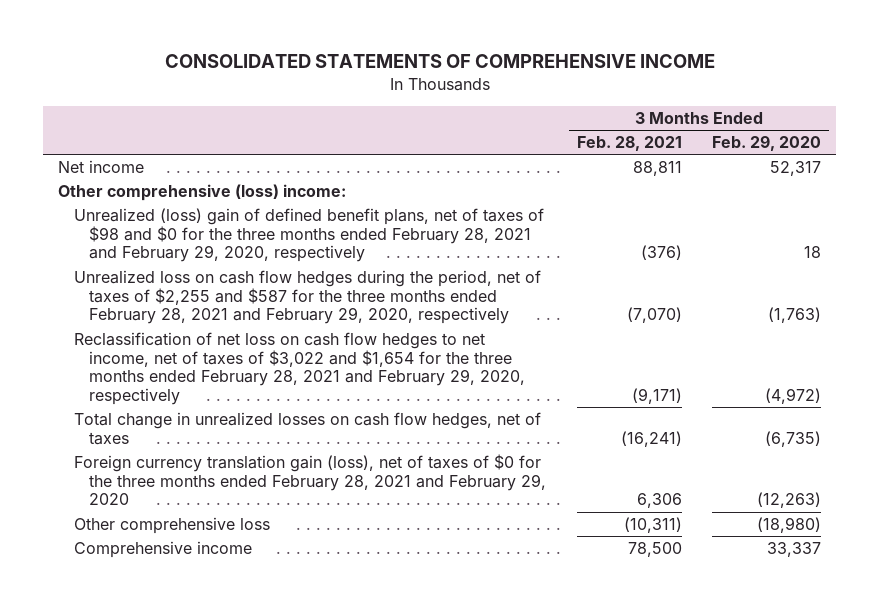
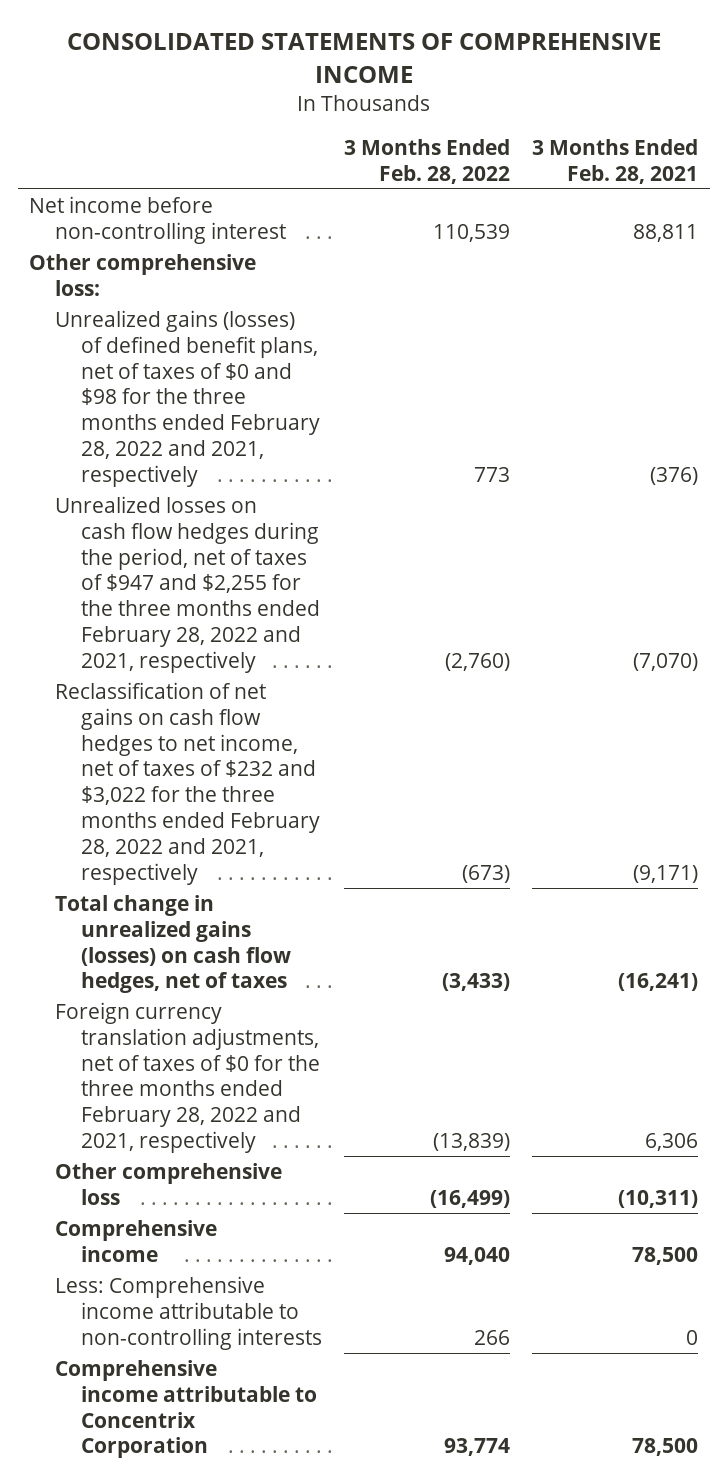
- | 3 Months Ended Feb. 28, 2021 | 3 Months Ended Feb. 29, 2020
+ | 3 Months Ended Feb. 28, 2022 | 3 Months Ended Feb. 28, 2021
- Net income | 88,811 | 52,317
- Other comprehensive (loss) income:
- Unrealized (loss) gain of defined benefit plans, net of taxes of $98 and $0 for the three months ended February 28, 2021 and February 29, 2020, respectively | (376) | 18
- Unrealized loss on cash flow hedges during the period, net of taxes of $2,255 and $587 for the three months ended February 28, 2021 and February 29, 2020, respectively | (7,070) | (1,763)
- Reclassification of net loss on cash flow hedges to net income, net of taxes of $3,022 and $1,654 for the three months ended February 28, 2021 and February 29, 2020, respectively | (9,171) | (4,972)
- Total change in unrealized losses on cash flow hedges, net of taxes | (16,241) | (6,735)
- Foreign currency translation gain (loss), net of taxes of $0 for the three months ended February 28, 2021 and February 29, 2020 | 6,306 | (12,263)
+ Net income before non-controlling interest | 110,539 | 88,811
+ Other comprehensive loss:
+ Unrealized gains (losses) of defined benefit plans, net of taxes of $0 and $98 for the three months ended February 28, 2022 and 2021, respectively | 773 | (376)
+ Unrealized losses on cash flow hedges during the period, net of taxes of $947 and $2,255 for the three months ended February 28, 2022 and 2021, respectively | (2,760) | (7,070)
+ Reclassification of net gains on cash flow hedges to net income, net of taxes of $232 and $3,022 for the three months ended February 28, 2022 and 2021, respectively | (673) | (9,171)
+ Total change in unrealized gains (losses) on cash flow hedges, net of taxes | (3,433) | (16,241)
+ Foreign currency translation adjustments, net of taxes of $0 for the three months ended February 28, 2022 and 2021, respectively | (13,839) | 6,306
+ Less: Comprehensive income attributable to non-controlling interests | 266 | 0
+ Comprehensive income attributable to Concentrix Corporation | 93,774 | 78,500

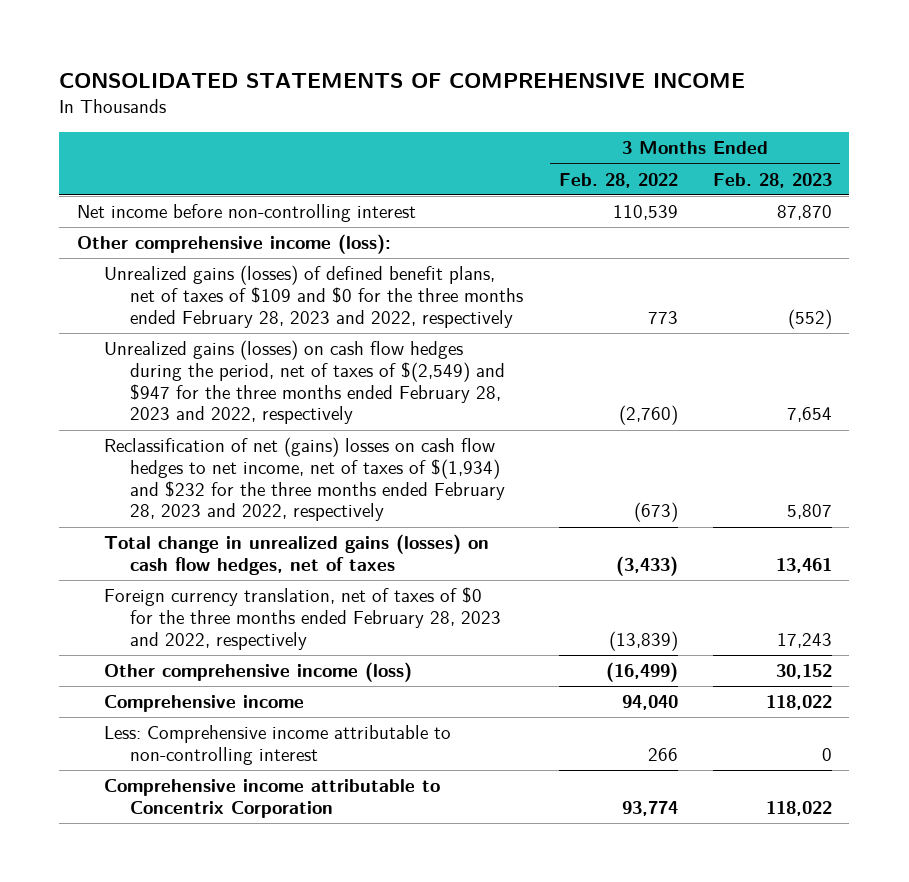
- | 3 Months Ended Feb. 28, 2022 | 3 Months Ended Feb. 28, 2021
+ | 3 Months Ended Feb. 28, 2022 | 3 Months Ended Feb. 28, 2023
- Other comprehensive loss:
- Unrealized gains (losses) of defined benefit plans, net of taxes of $0 and $98 for the three months ended February 28, 2022 and 2021, respectively | 773 | (376)
- Unrealized losses on cash flow hedges during the period, net of taxes of $947 and $2,255 for the three months ended February 28, 2022 and 2021, respectively | (2,760) | (7,070)
- Reclassification of net gains on cash flow hedges to net income, net of taxes of $232 and $3,022 for the three months ended February 28, 2022 and 2021, respectively | (673) | (9,171)
+ Other comprehensive income (loss):
+ Unrealized gains (losses) of defined benefit plans, net of taxes of $109 and $0 for the three months ended February 28, 2023 and 2022, respectively | 773 | (552)
+ Unrealized gains (losses) on cash flow hedges during the period, net of taxes of $(2,549) and $947 for the three months ended February 28, 2023 and 2022, respectively | (2,760) | 7,654
+ Reclassification of net (gains) losses on cash flow hedges to net income, net of taxes of $(1,934) and $232 for the three months ended February 28, 2023 and 2022, respectively | (673) | 5,807
- Foreign currency translation adjustments, net of taxes of $0 for the three months ended February 28, 2022 and 2021, respectively | (13,839) | 6,306
- Other comprehensive loss | (16,499) | (10,311)
+ Foreign currency translation, net of taxes of $0 for the three months ended February 28, 2023 and 2022, respectively | (13,839) | 17,243
+ Other comprehensive income (loss) | (16,499) | 30,152
- Less: Comprehensive income attributable to non-controlling interests | 266 | 0
+ Less: Comprehensive income attributable to non-controlling interest | 266 | 0

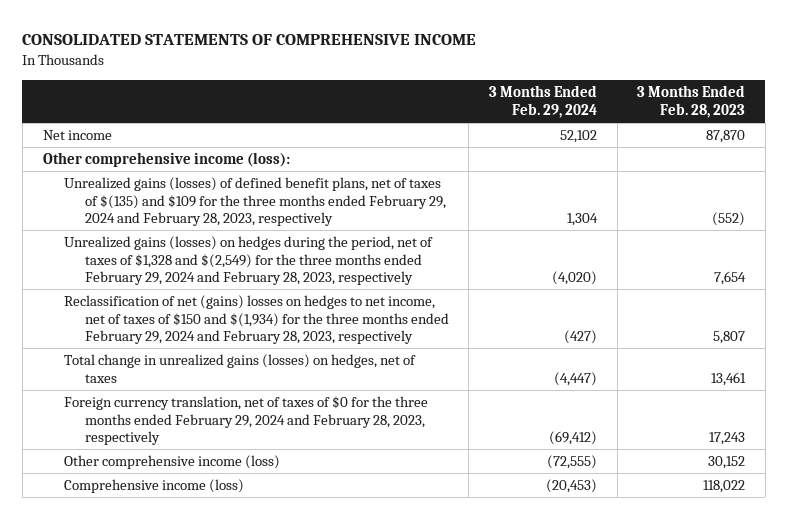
- | 3 Months Ended Feb. 28, 2022 | 3 Months Ended Feb. 28, 2023
+ | 3 Months Ended Feb. 29, 2024 | 3 Months Ended Feb. 28, 2023
- Net income before non-controlling interest | 110,539 | 87,870
+ Net income | 52,102 | 87,870
- Unrealized gains (losses) of defined benefit plans, net of taxes of $109 and $0 for the three months ended February 28, 2023 and 2022, respectively | 773 | (552)
- Unrealized gains (losses) on cash flow hedges during the period, net of taxes of $(2,549) and $947 for the three months ended February 28, 2023 and 2022, respectively | (2,760) | 7,654
- Reclassification of net (gains) losses on cash flow hedges to net income, net of taxes of $(1,934) and $232 for the three months ended February 28, 2023 and 2022, respectively | (673) | 5,807
- Total change in unrealized gains (losses) on cash flow hedges, net of taxes | (3,433) | 13,461
- Foreign currency translation, net of taxes of $0 for the three months ended February 28, 2023 and 2022, respectively | (13,839) | 17,243
+ Unrealized gains (losses) of defined benefit plans, net of taxes of $(135) and $109 for the three months ended February 29, 2024 and February 28, 2023, respectively | 1,304 | (552)
+ Unrealized gains (losses) on hedges during the period, net of taxes of $1,328 and $(2,549) for the three months ended February 29, 2024 and February 28, 2023, respectively | (4,020) | 7,654
+ Reclassification of net (gains) losses on hedges to net income, net of taxes of $150 and $(1,934) for the three months ended February 29, 2024 and February 28, 2023, respectively | (427) | 5,807
+ Total change in unrealized gains (losses) on hedges, net of taxes | (4,447) | 13,461
+ Foreign currency translation, net of taxes of $0 for the three months ended February 29, 2024 and February 28, 2023, respectively | (69,412) | 17,243
- Comprehensive income | 94,040 | 118,022
- Less: Comprehensive income attributable to non-controlling interest | 266 | 0
- Comprehensive income attributable to Concentrix Corporation | 93,774 | 118,022
+ Comprehensive income (loss) | (20,453) | 118,022

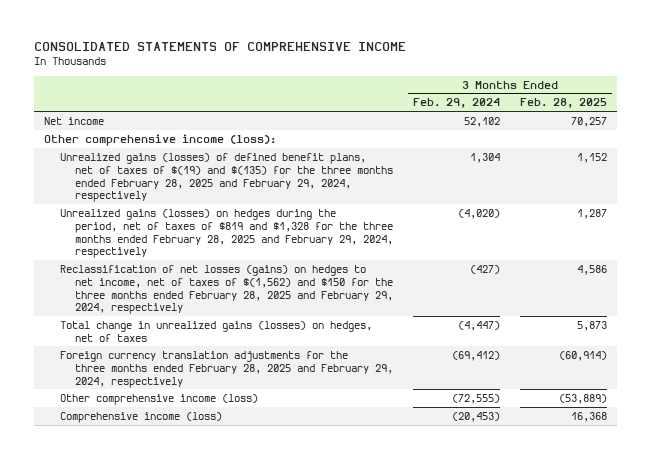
- | 3 Months Ended Feb. 29, 2024 | 3 Months Ended Feb. 28, 2023
+ | 3 Months Ended Feb. 29, 2024 | 3 Months Ended Feb. 28, 2025
- Unrealized gains (losses) of defined benefit plans, net of taxes of $(135) and $109 for the three months ended February 29, 2024 and February 28, 2023, respectively | 1,304 | (552)
- Unrealized gains (losses) on hedges during the period, net of taxes of $1,328 and $(2,549) for the three months ended February 29, 2024 and February 28, 2023, respectively | (4,020) | 7,654
- Reclassification of net (gains) losses on hedges to net income, net of taxes of $150 and $(1,934) for the three months ended February 29, 2024 and February 28, 2023, respectively | (427) | 5,807
+ Unrealized gains (losses) of defined benefit plans, net of taxes of $(19) and $(135) for the three months ended February 28, 2025 and February 29, 2024, respectively | 1,304 | 1,152
+ Unrealized gains (losses) on hedges during the period, net of taxes of $819 and $1,328 for the three months ended February 28, 2025 and February 29, 2024, respectively | (4,020) | 1,287
+ Reclassification of net losses (gains) on hedges to net income, net of taxes of $(1,562) and $150 for the three months ended February 28, 2025 and February 29, 2024, respectively | (427) | 4,586
- Foreign currency translation, net of taxes of $0 for the three months ended February 29, 2024 and February 28, 2023, respectively | (69,412) | 17,243
+ Foreign currency translation adjustments for the three months ended February 28, 2025 and February 29, 2024, respectively | (69,412) | (60,914)

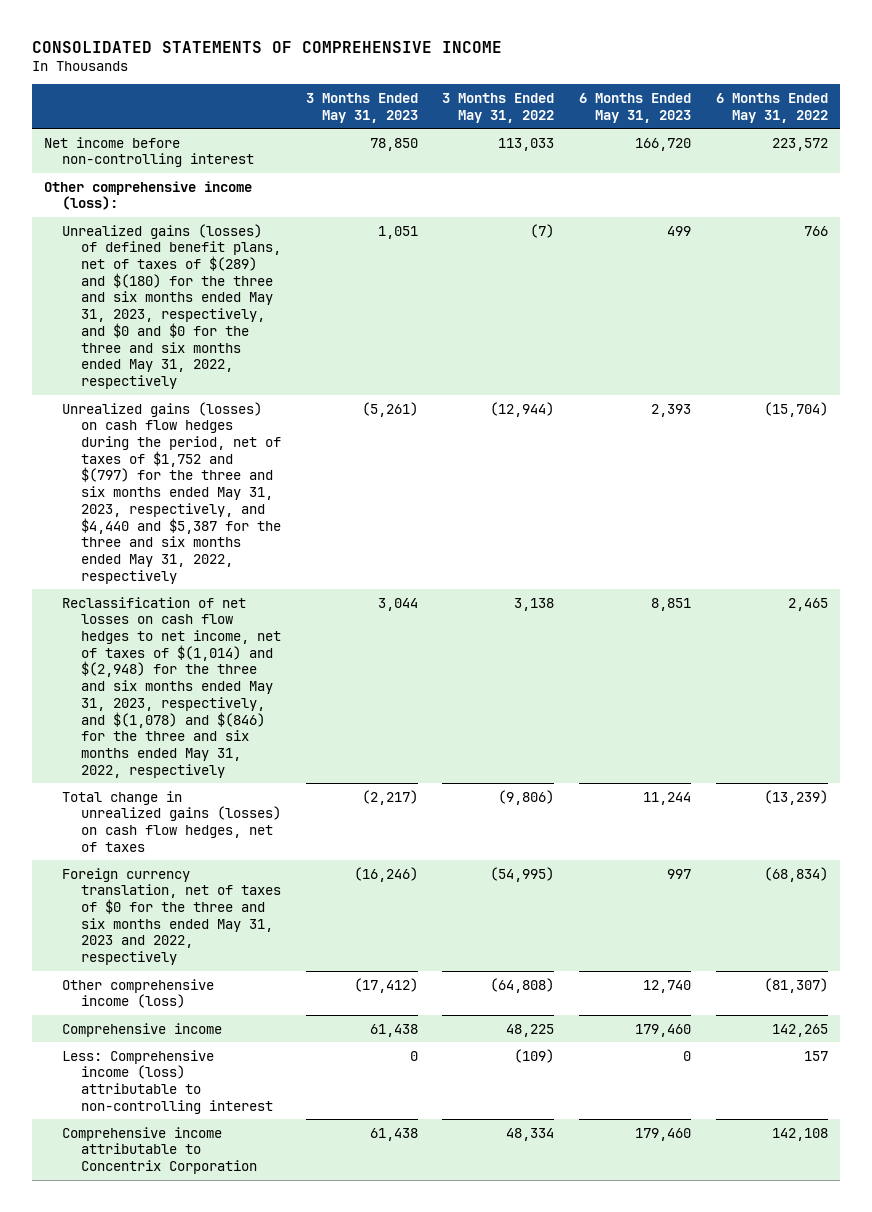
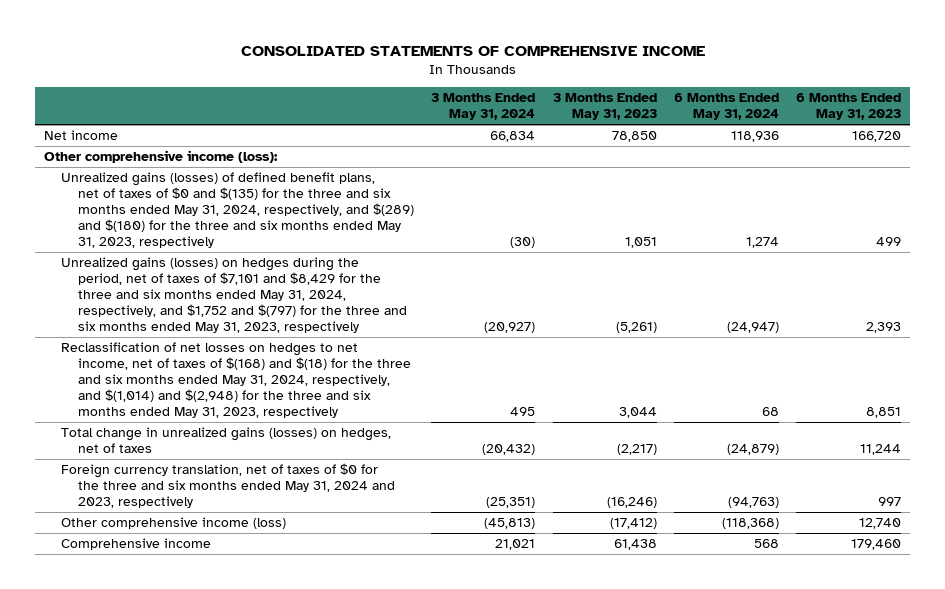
- | 3 Months Ended May 31, 2023 | 3 Months Ended May 31, 2022 | 6 Months Ended May 31, 2023 | 6 Months Ended May 31, 2022
+ | 3 Months Ended May 31, 2024 | 3 Months Ended May 31, 2023 | 6 Months Ended May 31, 2024 | 6 Months Ended May 31, 2023
- Net income before non-controlling interest | 78,850 | 113,033 | 166,720 | 223,572
+ Net income | 66,834 | 78,850 | 118,936 | 166,720
- Unrealized gains (losses) of defined benefit plans, net of taxes of $(289) and $(180) for the three and six months ended May 31, 2023, respectively, and $0 and $0 for the three and six months ended May 31, 2022, respectively | 1,051 | (7) | 499 | 766
- Unrealized gains (losses) on cash flow hedges during the period, net of taxes of $1,752 and $(797) for the three and six months ended May 31, 2023, respectively, and $4,440 and $5,387 for the three and six months ended May 31, 2022, respectively | (5,261) | (12,944) | 2,393 | (15,704)
- Reclassification of net losses on cash flow hedges to net income, net of taxes of $(1,014) and $(2,948) for the three and six months ended May 31, 2023, respectively, and $(1,078) and $(846) for the three and six months ended May 31, 2022, respectively | 3,044 | 3,138 | 8,851 | 2,465
- Total change in unrealized gains (losses) on cash flow hedges, net of taxes | (2,217) | (9,806) | 11,244 | (13,239)
- Foreign currency translation, net of taxes of $0 for the three and six months ended May 31, 2023 and 2022, respectively | (16,246) | (54,995) | 997 | (68,834)
+ Unrealized gains (losses) of defined benefit plans, net of taxes of $0 and $(135) for the three and six months ended May 31, 2024, respectively, and $(289) and $(180) for the three and six months ended May 31, 2023, respectively | (30) | 1,051 | 1,274 | 499
+ Unrealized gains (losses) on hedges during the period, net of taxes of $7,101 and $8,429 for the three and six months ended May 31, 2024, respectively, and $1,752 and $(797) for the three and six months ended May 31, 2023, respectively | (20,927) | (5,261) | (24,947) | 2,393
+ Reclassification of net losses on hedges to net income, net of taxes of $(168) and $(18) for the three and six months ended May 31, 2024, respectively, and $(1,014) and $(2,948) for the three and six months ended May 31, 2023, respectively | 495 | 3,044 | 68 | 8,851
+ Total change in unrealized gains (losses) on hedges, net of taxes | (20,432) | (2,217) | (24,879) | 11,244
+ Foreign currency translation, net of taxes of $0 for the three and six months ended May 31, 2024 and 2023, respectively | (25,351) | (16,246) | (94,763) | 997
- Less: Comprehensive income (loss) attributable to non-controlling interest | 0 | (109) | 0 | 157
- Comprehensive income attributable to Concentrix Corporation | 61,438 | 48,334 | 179,460 | 142,108

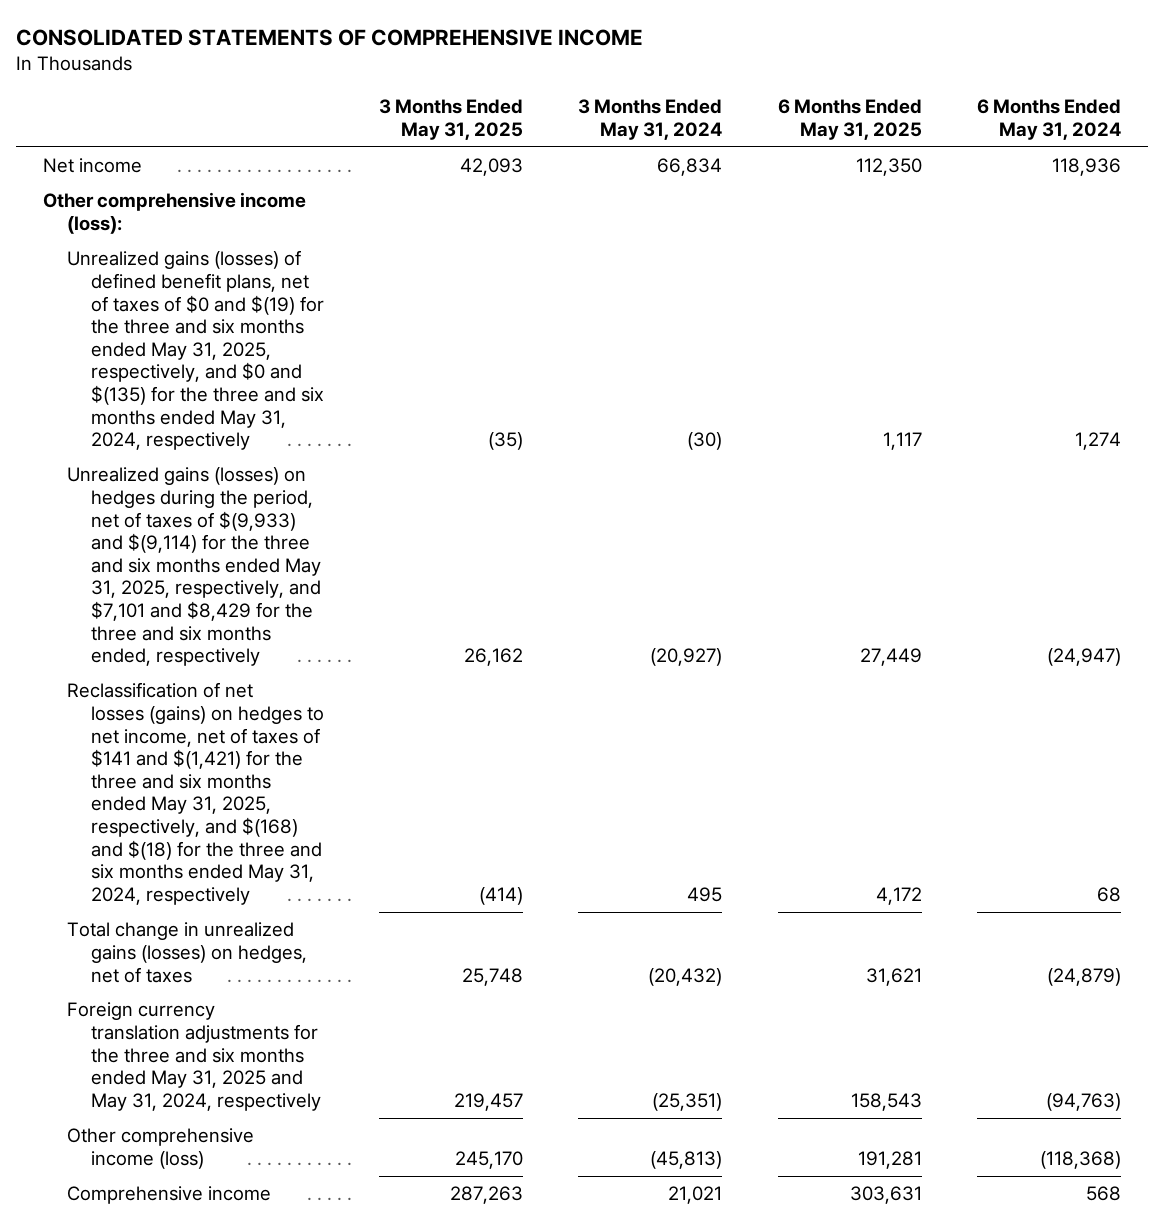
- | 3 Months Ended May 31, 2024 | 3 Months Ended May 31, 2023 | 6 Months Ended May 31, 2024 | 6 Months Ended May 31, 2023
+ | 3 Months Ended May 31, 2025 | 3 Months Ended May 31, 2024 | 6 Months Ended May 31, 2025 | 6 Months Ended May 31, 2024
- Unrealized gains (losses) of defined benefit plans, net of taxes of $0 and $(135) for the three and six months ended May 31, 2024, respectively, and $(289) and $(180) for the three and six months ended May 31, 2023, respectively | (30) | 1,051 | 1,274 | 499
- Unrealized gains (losses) on hedges during the period, net of taxes of $7,101 and $8,429 for the three and six months ended May 31, 2024, respectively, and $1,752 and $(797) for the three and six months ended May 31, 2023, respectively | (20,927) | (5,261) | (24,947) | 2,393
- Reclassification of net losses on hedges to net income, net of taxes of $(168) and $(18) for the three and six months ended May 31, 2024, respectively, and $(1,014) and $(2,948) for the three and six months ended May 31, 2023, respectively | 495 | 3,044 | 68 | 8,851
+ Unrealized gains (losses) of defined benefit plans, net of taxes of $0 and $(19) for the three and six months ended May 31, 2025, respectively, and $0 and $(135) for the three and six months ended May 31, 2024, respectively | (35) | (30) | 1,117 | 1,274
+ Unrealized gains (losses) on hedges during the period, net of taxes of $(9,933) and $(9,114) for the three and six months ended May 31, 2025, respectively, and $7,101 and $8,429 for the three and six months ended, respectively | 26,162 | (20,927) | 27,449 | (24,947)
+ Reclassification of net losses (gains) on hedges to net income, net of taxes of $141 and $(1,421) for the three and six months ended May 31, 2025, respectively, and $(168) and $(18) for the three and six months ended May 31, 2024, respectively | (414) | 495 | 4,172 | 68
- Foreign currency translation, net of taxes of $0 for the three and six months ended May 31, 2024 and 2023, respectively | (25,351) | (16,246) | (94,763) | 997
+ Foreign currency translation adjustments for the three and six months ended May 31, 2025 and May 31, 2024, respectively | 219,457 | (25,351) | 158,543 | (94,763)

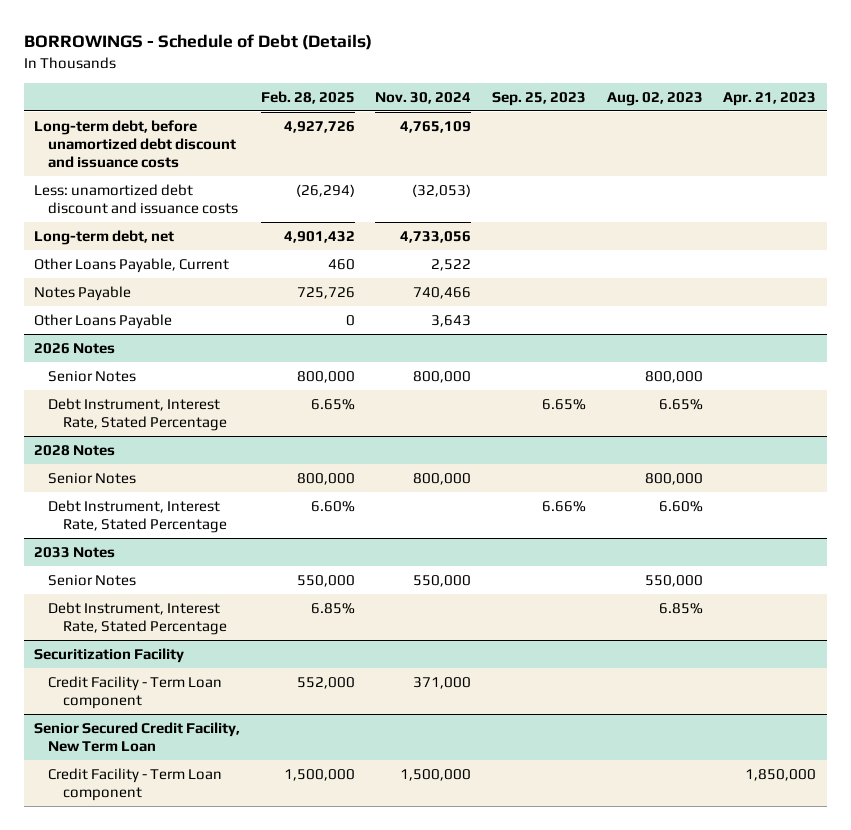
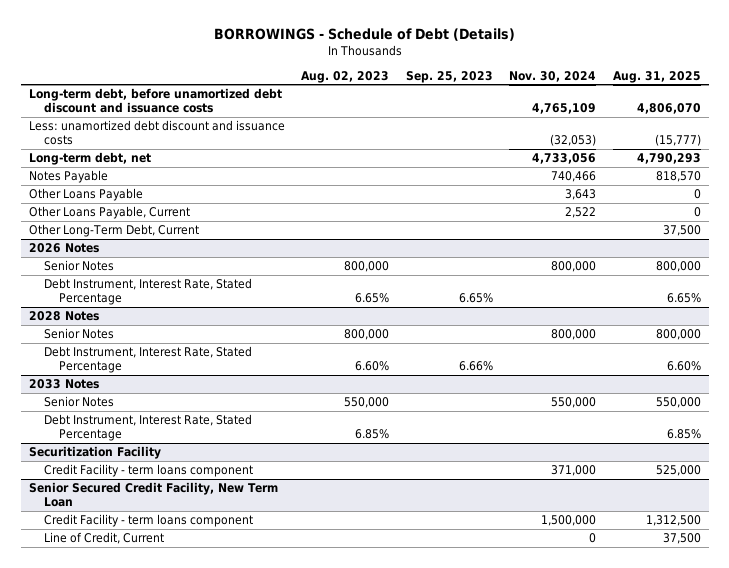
- | Feb. 28, 2025 | Nov. 30, 2024 | Sep. 25, 2023 | Aug. 02, 2023 | Apr. 21, 2023
+ | Aug. 02, 2023 | Sep. 25, 2023 | Nov. 30, 2024 | Aug. 31, 2025
moved down: Other Loans Payable, Current | | | 2,522 | 0
+ Other Long-Term Debt, Current | | | | 37,500
@ Securitization Facility
- Credit Facility - Term Loan component | 552,000 | 371,000 | | |
+ Credit Facility - term loans component | | | 371,000 | 525,000
@ Senior Secured Credit Facility, New Term Loan
- Credit Facility - Term Loan component | 1,500,000 | 1,500,000 | | | 1,850,000
+ Credit Facility - term loans component | | | 1,500,000 | 1,312,500
+ Line of Credit, Current | | | 0 | 37,500

